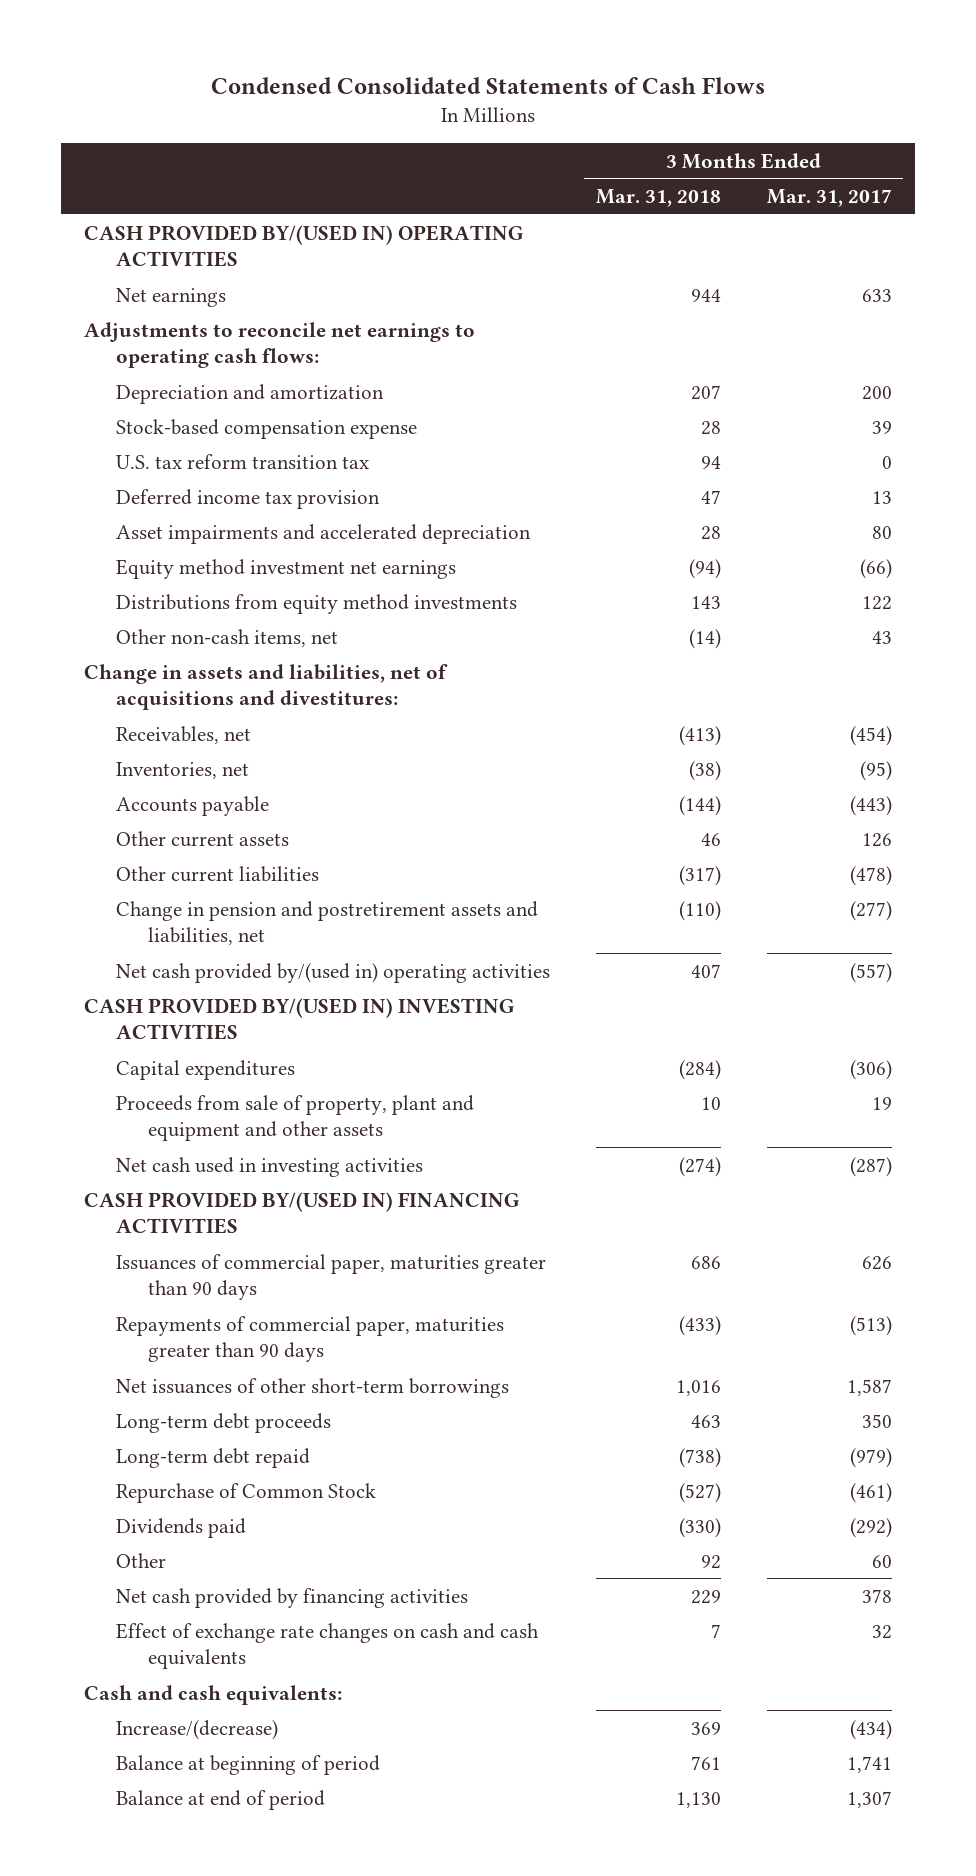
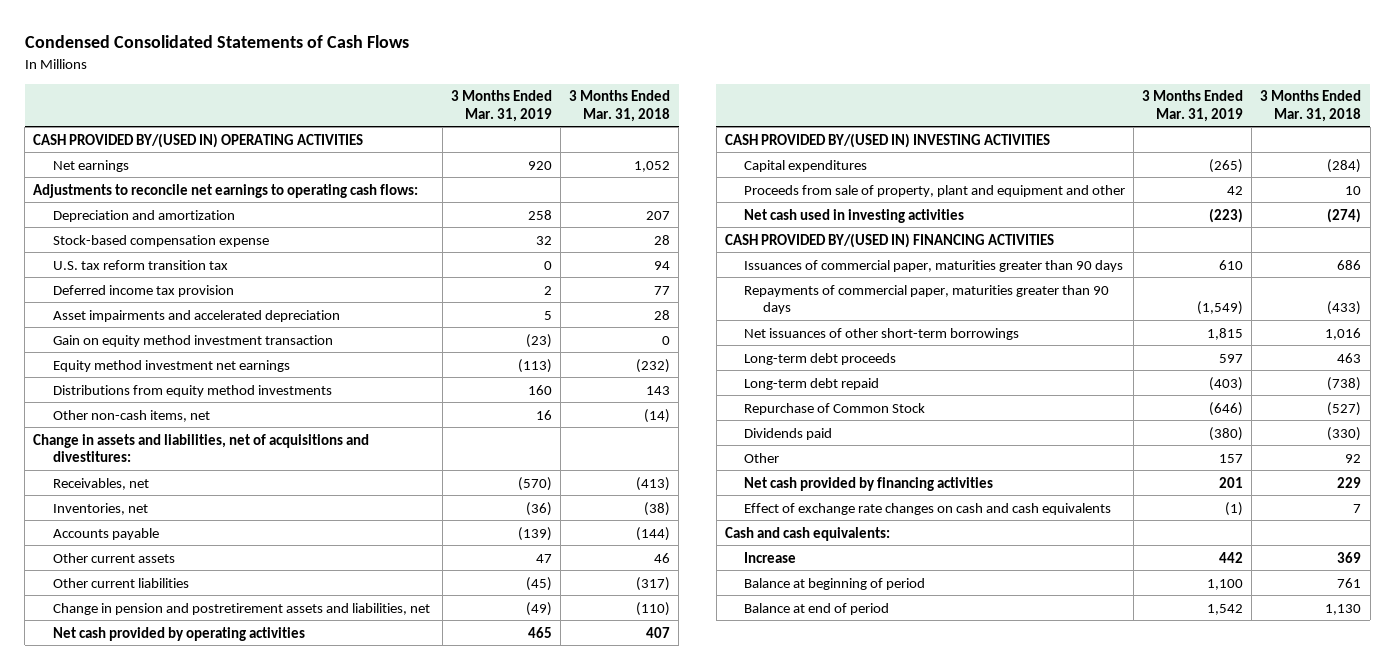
- | 3 Months Ended Mar. 31, 2018 | 3 Months Ended Mar. 31, 2017
+ | 3 Months Ended Mar. 31, 2019 | 3 Months Ended Mar. 31, 2018
- Net earnings | 944 | 633
+ Net earnings | 920 | 1,052
- Deferred income tax provision | 47 | 13
+ Deferred income tax provision | 2 | 77
- Equity method investment net earnings | (94) | (66)
+ Gain on equity method investment transaction | (23) | 0
+ Equity method investment net earnings | (113) | (232)
- Net cash provided by/(used in) operating activities | 407 | (557)
+ Net cash provided by operating activities | 465 | 407
- Proceeds from sale of property, plant and equipment and other assets | 10 | 19
+ Proceeds from sale of property, plant and equipment and other | 42 | 10
- Increase/(decrease) | 369 | (434)
+ Increase | 442 | 369

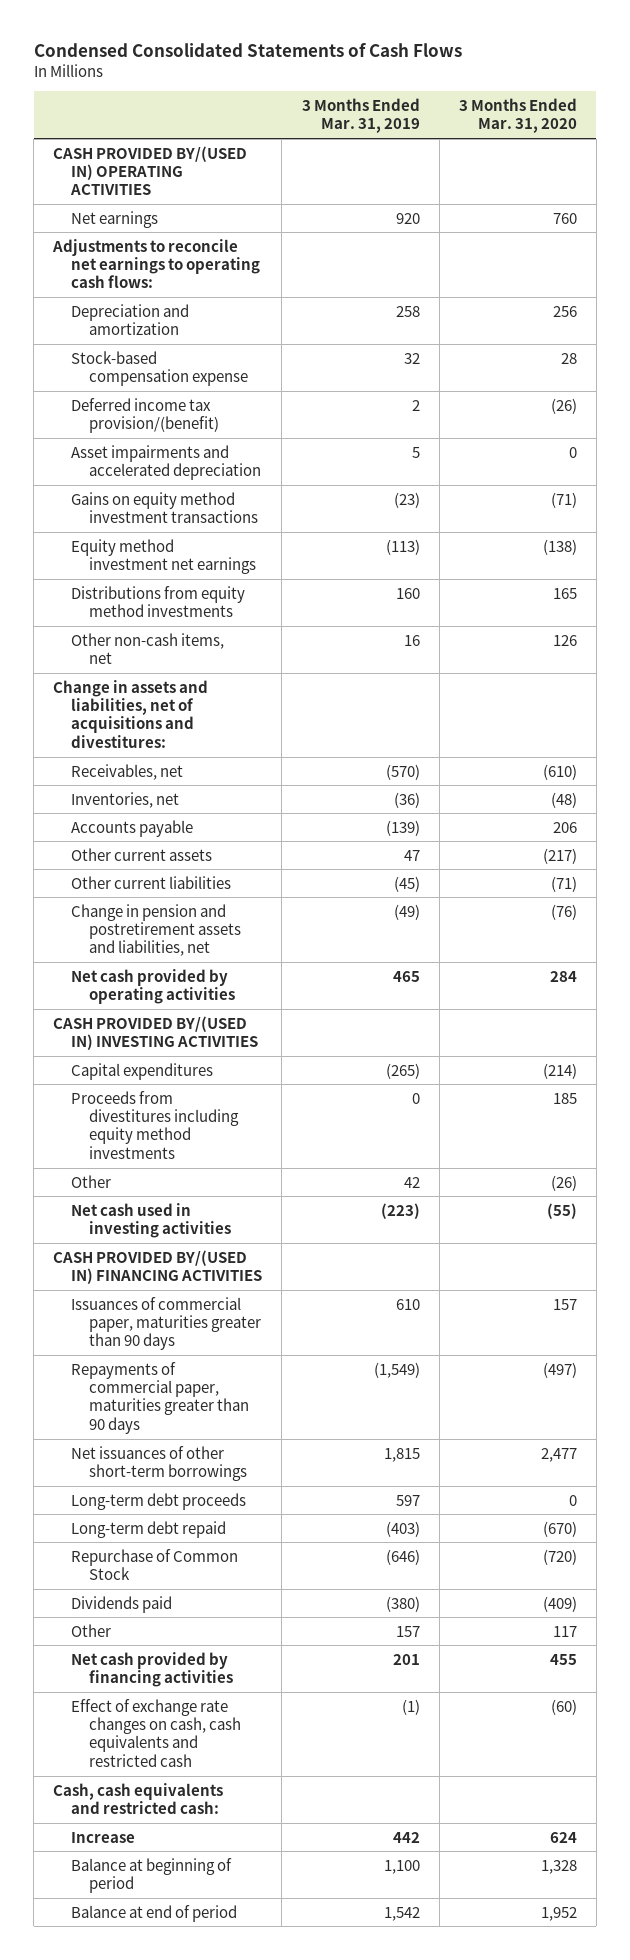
- | 3 Months Ended Mar. 31, 2019 | 3 Months Ended Mar. 31, 2018
+ | 3 Months Ended Mar. 31, 2019 | 3 Months Ended Mar. 31, 2020
- U.S. tax reform transition tax | 0 | 94
- Deferred income tax provision | 2 | 77
+ Deferred income tax provision/(benefit) | 2 | (26)
- Gain on equity method investment transaction | (23) | 0
+ Gains on equity method investment transactions | (23) | (71)
- Proceeds from sale of property, plant and equipment and other | 42 | 10
+ Proceeds from divestitures including equity method investments | 0 | 185
+ Other | 42 | (26)
- Effect of exchange rate changes on cash and cash equivalents | (1) | 7
- Cash and cash equivalents:
+ Effect of exchange rate changes on cash, cash equivalents and restricted cash | (1) | (60)
+ Cash, cash equivalents and restricted cash:

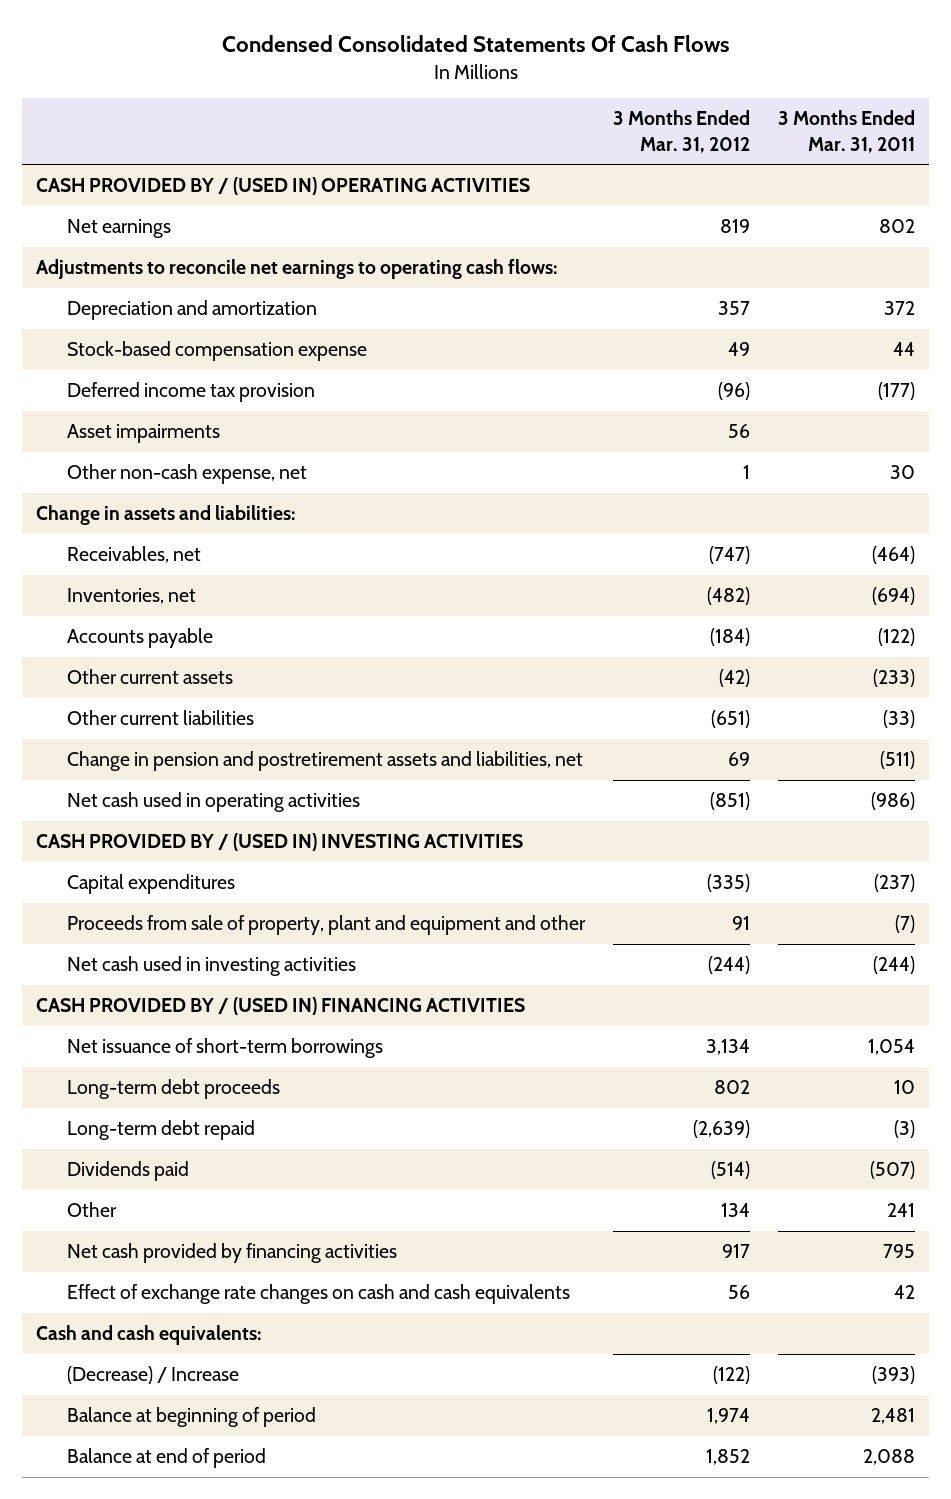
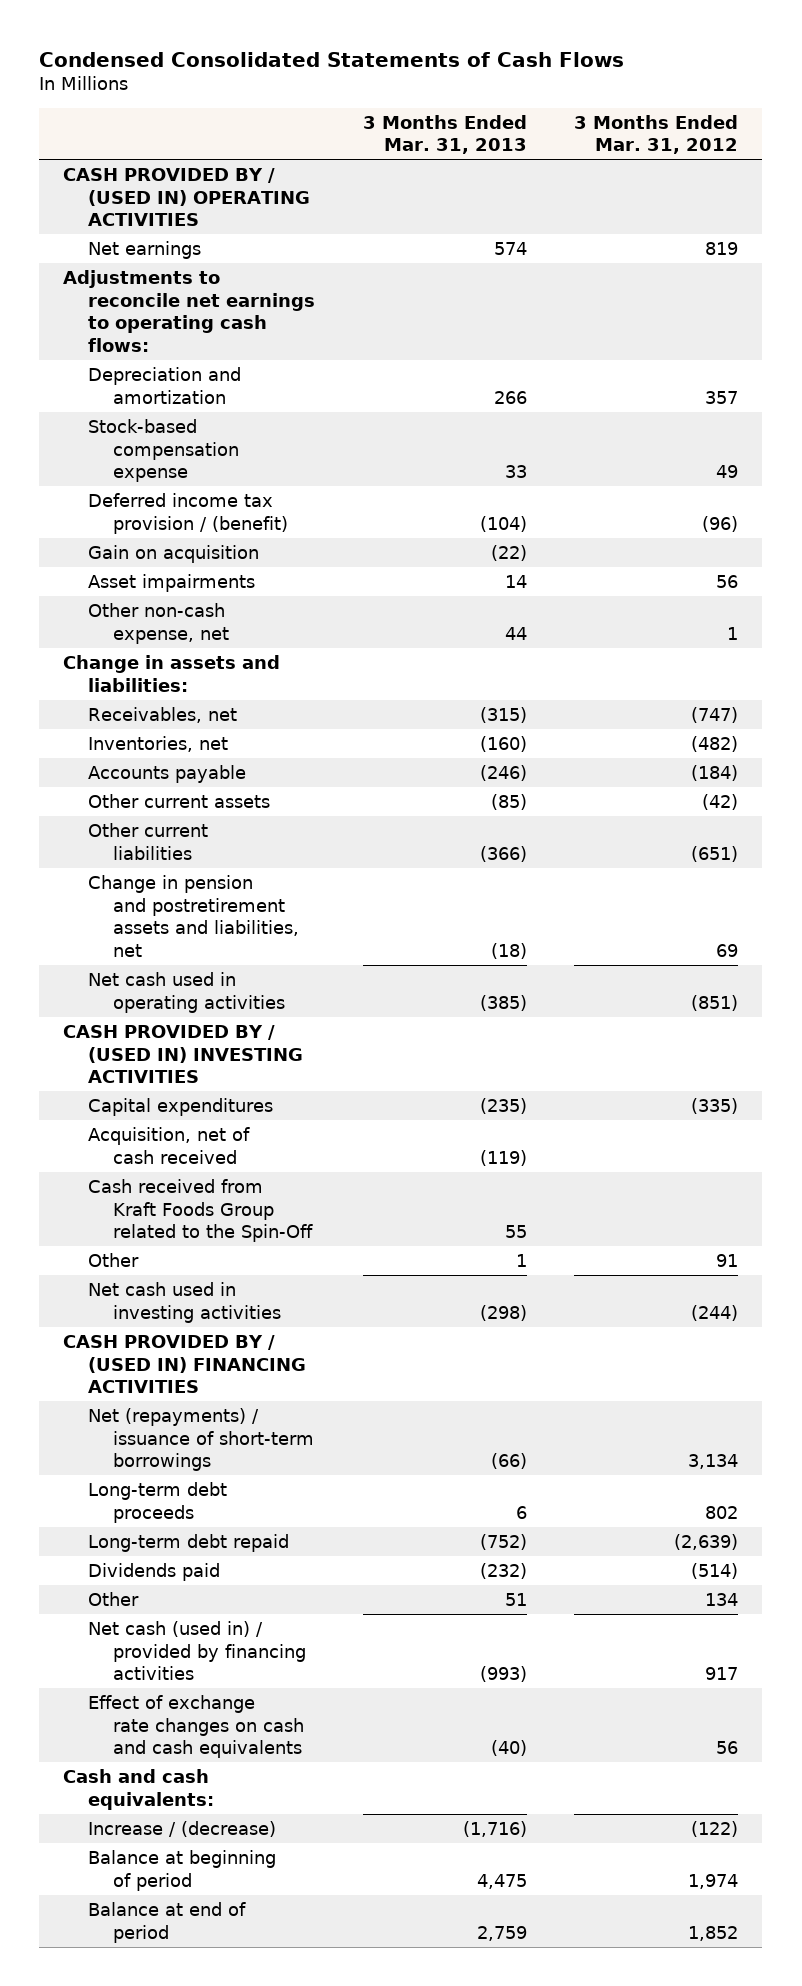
- Condensed Consolidated Statements Of Cash Flows
+ Condensed Consolidated Statements of Cash Flows
- | 3 Months Ended Mar. 31, 2012 | 3 Months Ended Mar. 31, 2011
+ | 3 Months Ended Mar. 31, 2013 | 3 Months Ended Mar. 31, 2012
- Deferred income tax provision | (96) | (177)
+ Deferred income tax provision / (benefit) | (104) | (96)
+ Gain on acquisition | (22) |
- Proceeds from sale of property, plant and equipment and other | 91 | (7)
+ Acquisition, net of cash received | (119) |
+ Cash received from Kraft Foods Group related to the Spin-Off | 55 |
+ Other | 1 | 91
- Net issuance of short-term borrowings | 3,134 | 1,054
+ Net (repayments) / issuance of short-term borrowings | (66) | 3,134
- Net cash provided by financing activities | 917 | 795
+ Net cash (used in) / provided by financing activities | (993) | 917
- (Decrease) / Increase | (122) | (393)
+ Increase / (decrease) | (1,716) | (122)

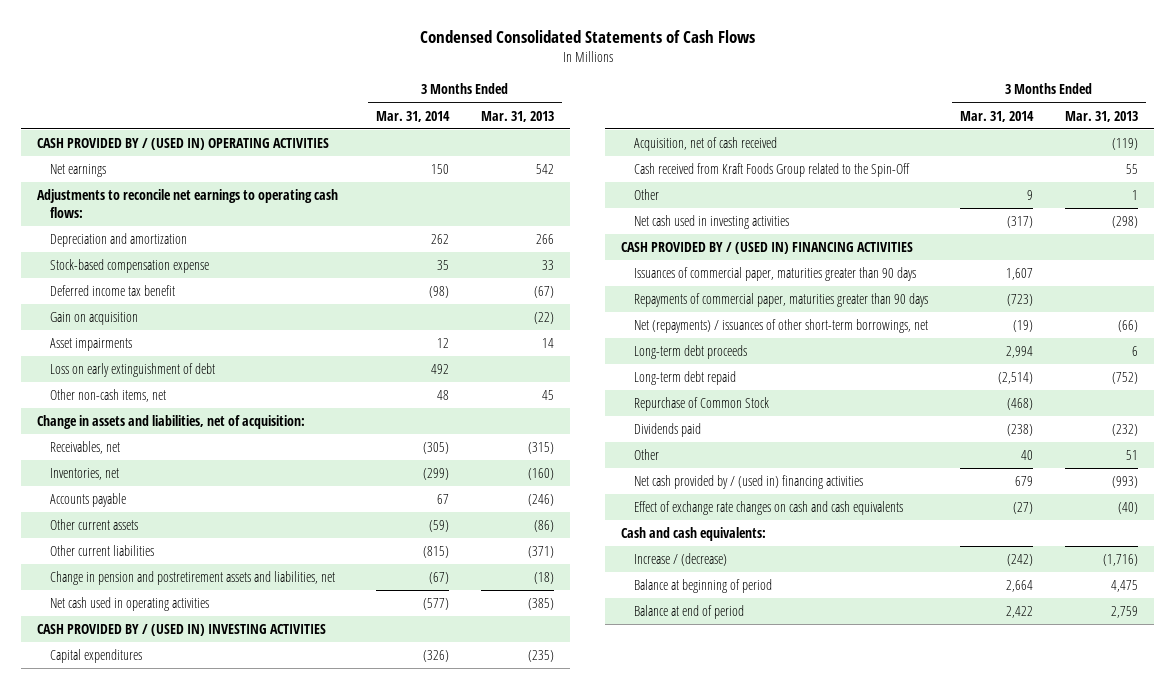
- | 3 Months Ended Mar. 31, 2013 | 3 Months Ended Mar. 31, 2012
+ | 3 Months Ended Mar. 31, 2014 | 3 Months Ended Mar. 31, 2013
- Net earnings | 574 | 819
+ Net earnings | 150 | 542
- Deferred income tax provision / (benefit) | (104) | (96)
+ Deferred income tax benefit | (98) | (67)
- Other non-cash expense, net | 44 | 1
- Change in assets and liabilities:
+ Loss on early extinguishment of debt | 492 |
+ Other non-cash items, net | 48 | 45
+ Change in assets and liabilities, net of acquisition:
- Other current assets | (85) | (42)
- Other current liabilities | (366) | (651)
+ Other current assets | (59) | (86)
+ Other current liabilities | (815) | (371)
- Net (repayments) / issuance of short-term borrowings | (66) | 3,134
+ Issuances of commercial paper, maturities greater than 90 days | 1,607 |
+ Repayments of commercial paper, maturities greater than 90 days | (723) |
+ Net (repayments) / issuances of other short-term borrowings, net | (19) | (66)
+ Repurchase of Common Stock | (468) |
- Net cash (used in) / provided by financing activities | (993) | 917
+ Net cash provided by / (used in) financing activities | 679 | (993)

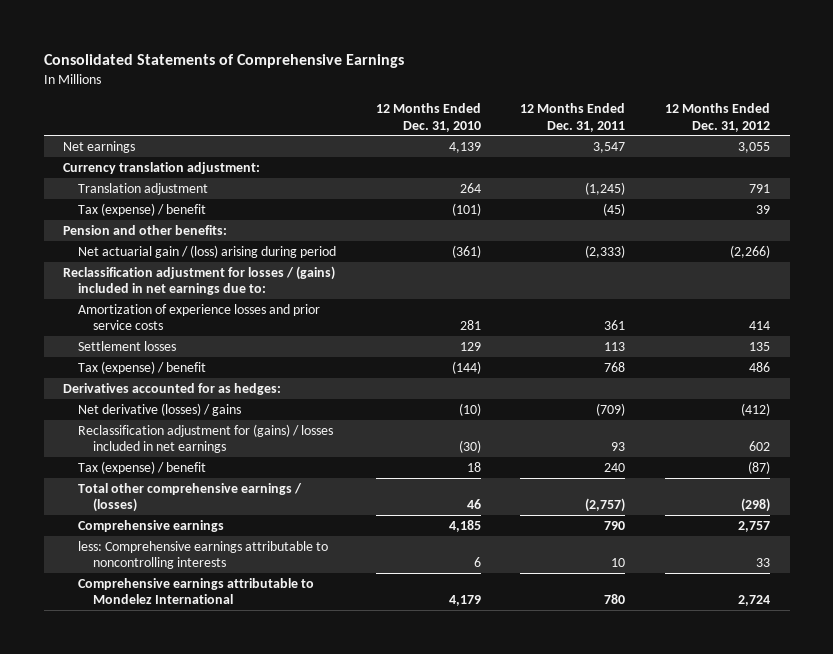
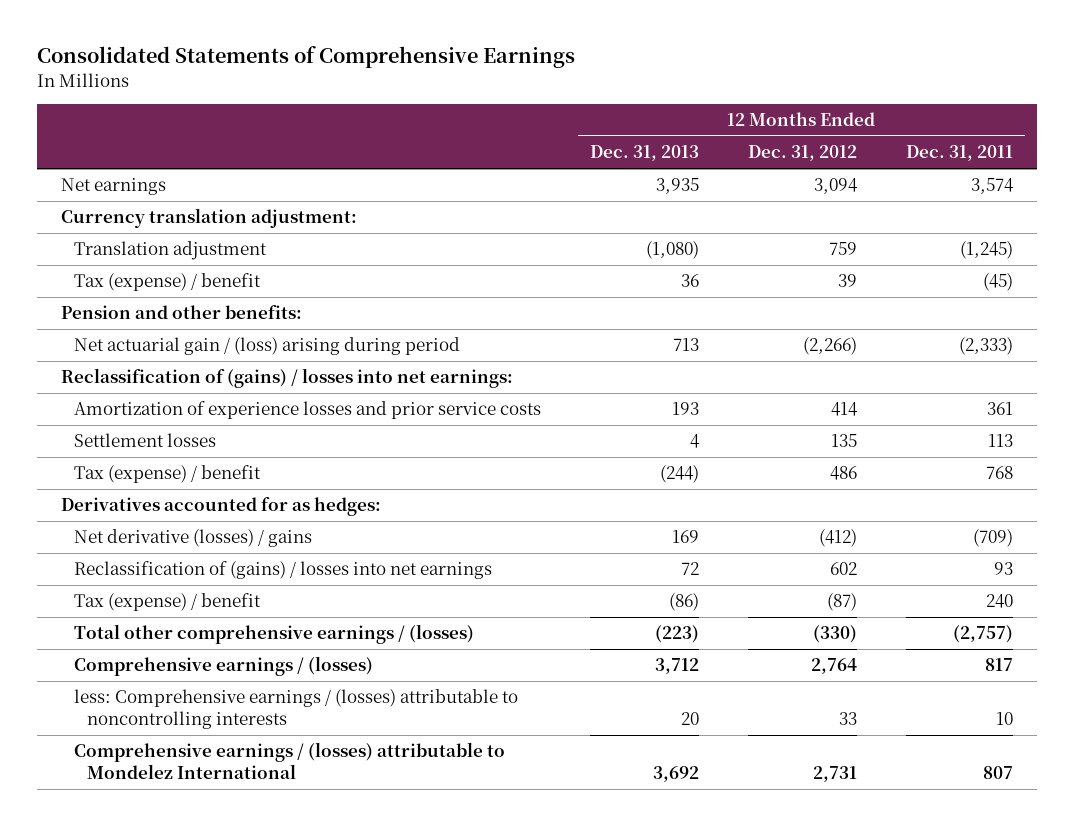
- | 12 Months Ended Dec. 31, 2010 | 12 Months Ended Dec. 31, 2011 | 12 Months Ended Dec. 31, 2012
+ | 12 Months Ended Dec. 31, 2013 | 12 Months Ended Dec. 31, 2012 | 12 Months Ended Dec. 31, 2011
- Net earnings | 4,139 | 3,547 | 3,055
+ Net earnings | 3,935 | 3,094 | 3,574
- Translation adjustment | 264 | (1,245) | 791
+ Translation adjustment | (1,080) | 759 | (1,245)
- Reclassification adjustment for losses / (gains) included in net earnings due to:
+ Reclassification of (gains) / losses into net earnings:
- Reclassification adjustment for (gains) / losses included in net earnings | (30) | 93 | 602
+ Reclassification of (gains) / losses into net earnings | 72 | 602 | 93
- Total other comprehensive earnings / (losses) | 46 | (2,757) | (298)
- Comprehensive earnings | 4,185 | 790 | 2,757
- less: Comprehensive earnings attributable to noncontrolling interests | 6 | 10 | 33
- Comprehensive earnings attributable to Mondelez International | 4,179 | 780 | 2,724
+ Total other comprehensive earnings / (losses) | (223) | (330) | (2,757)
+ Comprehensive earnings / (losses) | 3,712 | 2,764 | 817
+ less: Comprehensive earnings / (losses) attributable to noncontrolling interests | 20 | 33 | 10
+ Comprehensive earnings / (losses) attributable to Mondelez International | 3,692 | 2,731 | 807

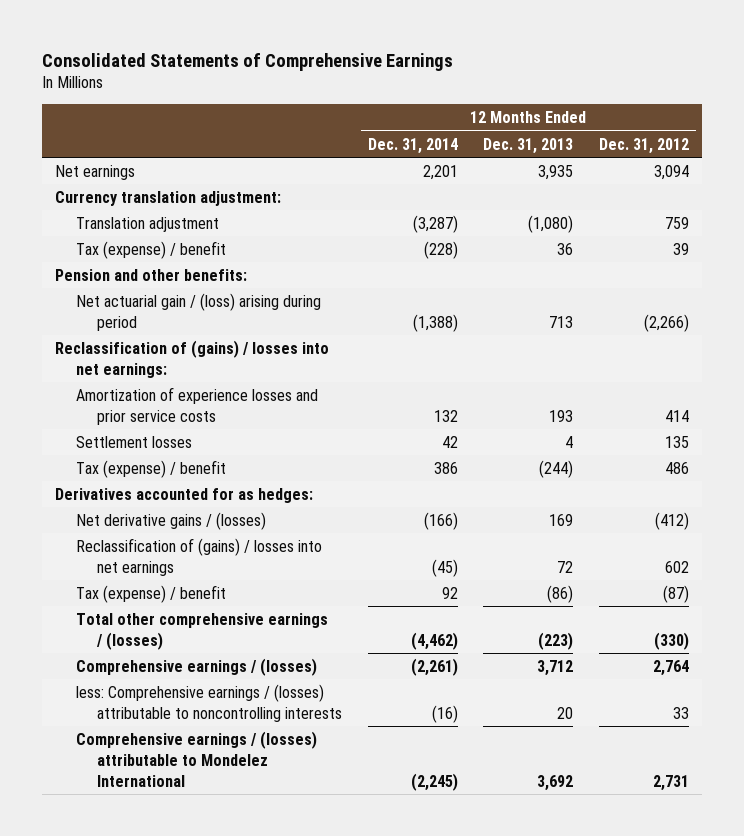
- | 12 Months Ended Dec. 31, 2013 | 12 Months Ended Dec. 31, 2012 | 12 Months Ended Dec. 31, 2011
+ | 12 Months Ended Dec. 31, 2014 | 12 Months Ended Dec. 31, 2013 | 12 Months Ended Dec. 31, 2012
- Net derivative (losses) / gains | 169 | (412) | (709)
+ Net derivative gains / (losses) | (166) | 169 | (412)

